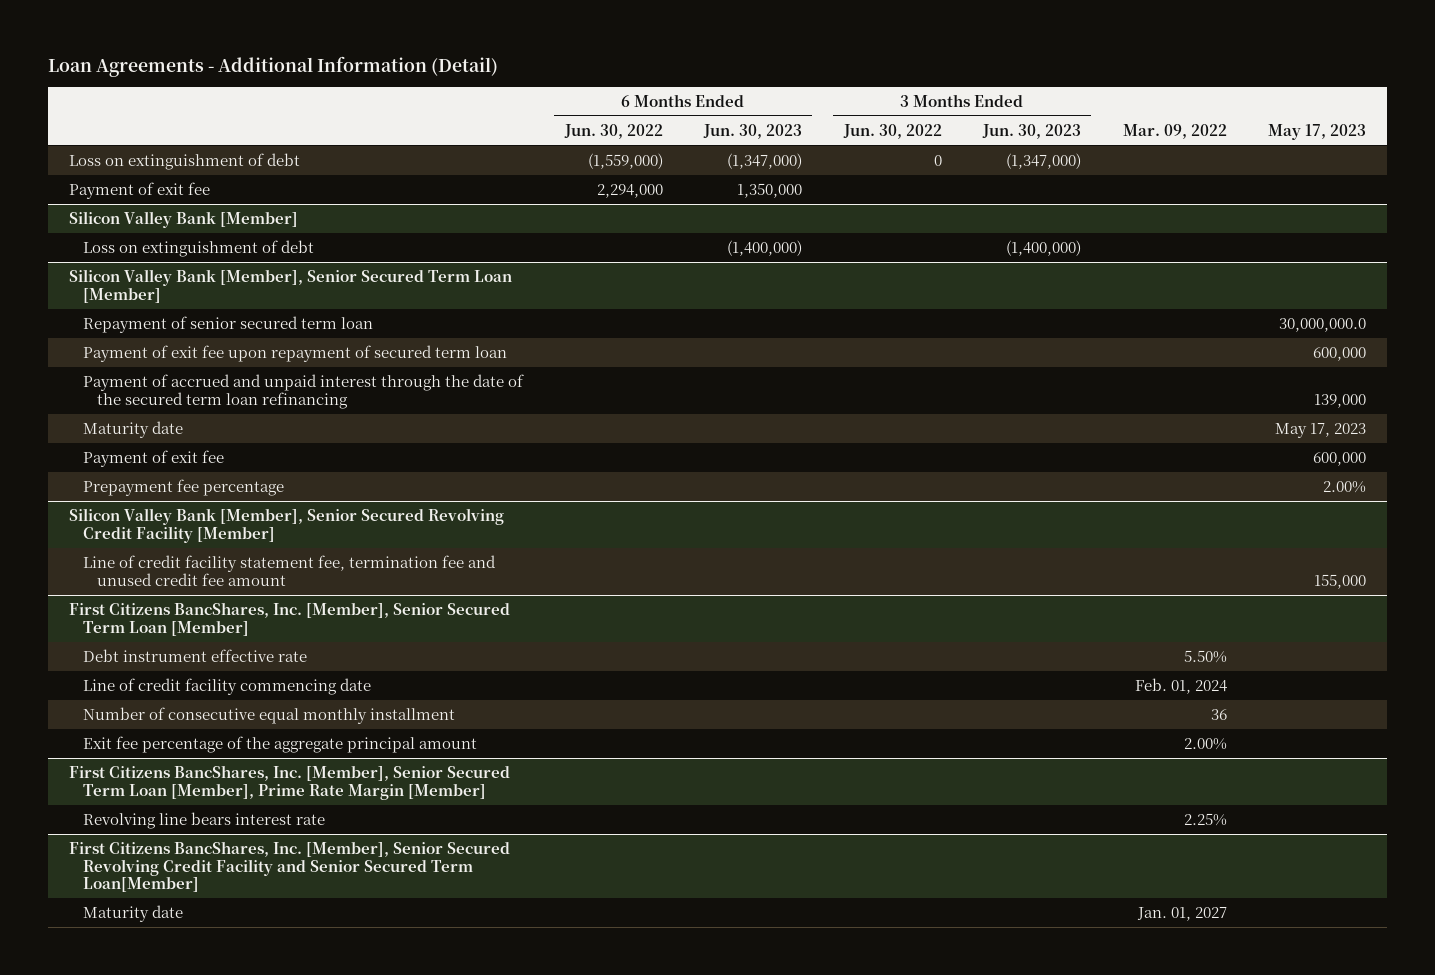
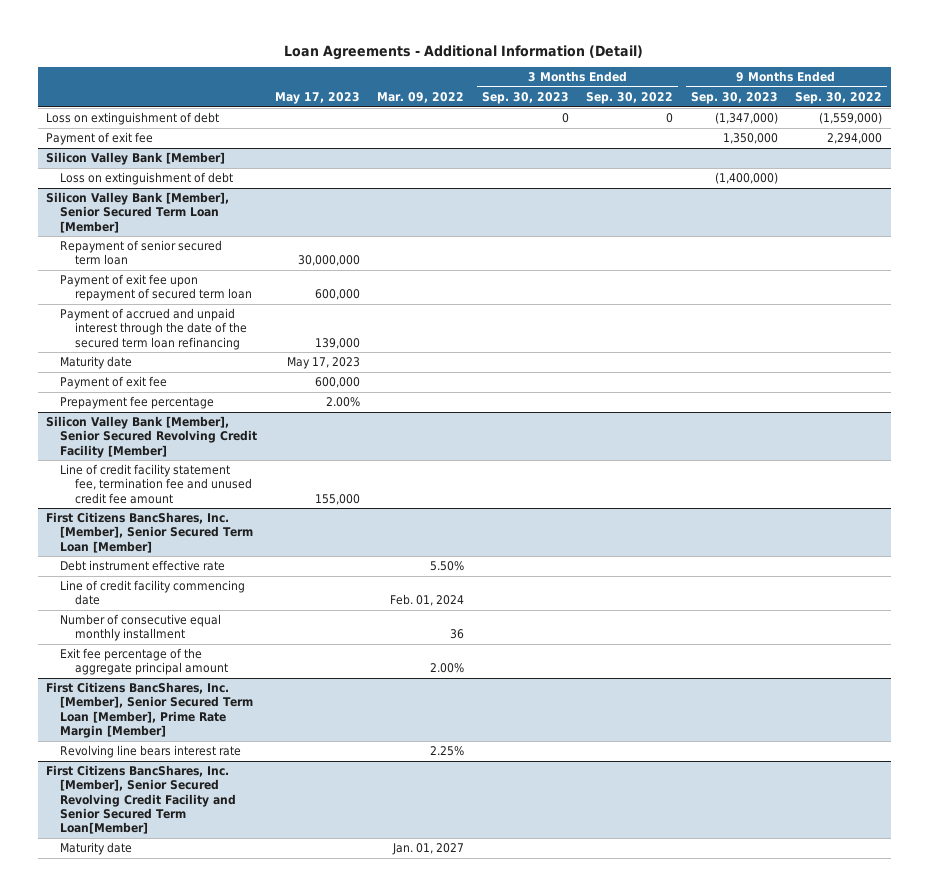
- | 6 Months Ended Jun. 30, 2022 | 6 Months Ended Jun. 30, 2023 | 3 Months Ended Jun. 30, 2022 | 3 Months Ended Jun. 30, 2023 | Mar. 09, 2022 | May 17, 2023
+ | May 17, 2023 | Mar. 09, 2022 | 3 Months Ended Sep. 30, 2023 | 3 Months Ended Sep. 30, 2022 | 9 Months Ended Sep. 30, 2023 | 9 Months Ended Sep. 30, 2022
@ Silicon Valley Bank [Member], Senior Secured Term Loan [Member]
- Repayment of senior secured term loan | | | | | | 30,000,000.0
+ Repayment of senior secured term loan | 30,000,000 | | | | |

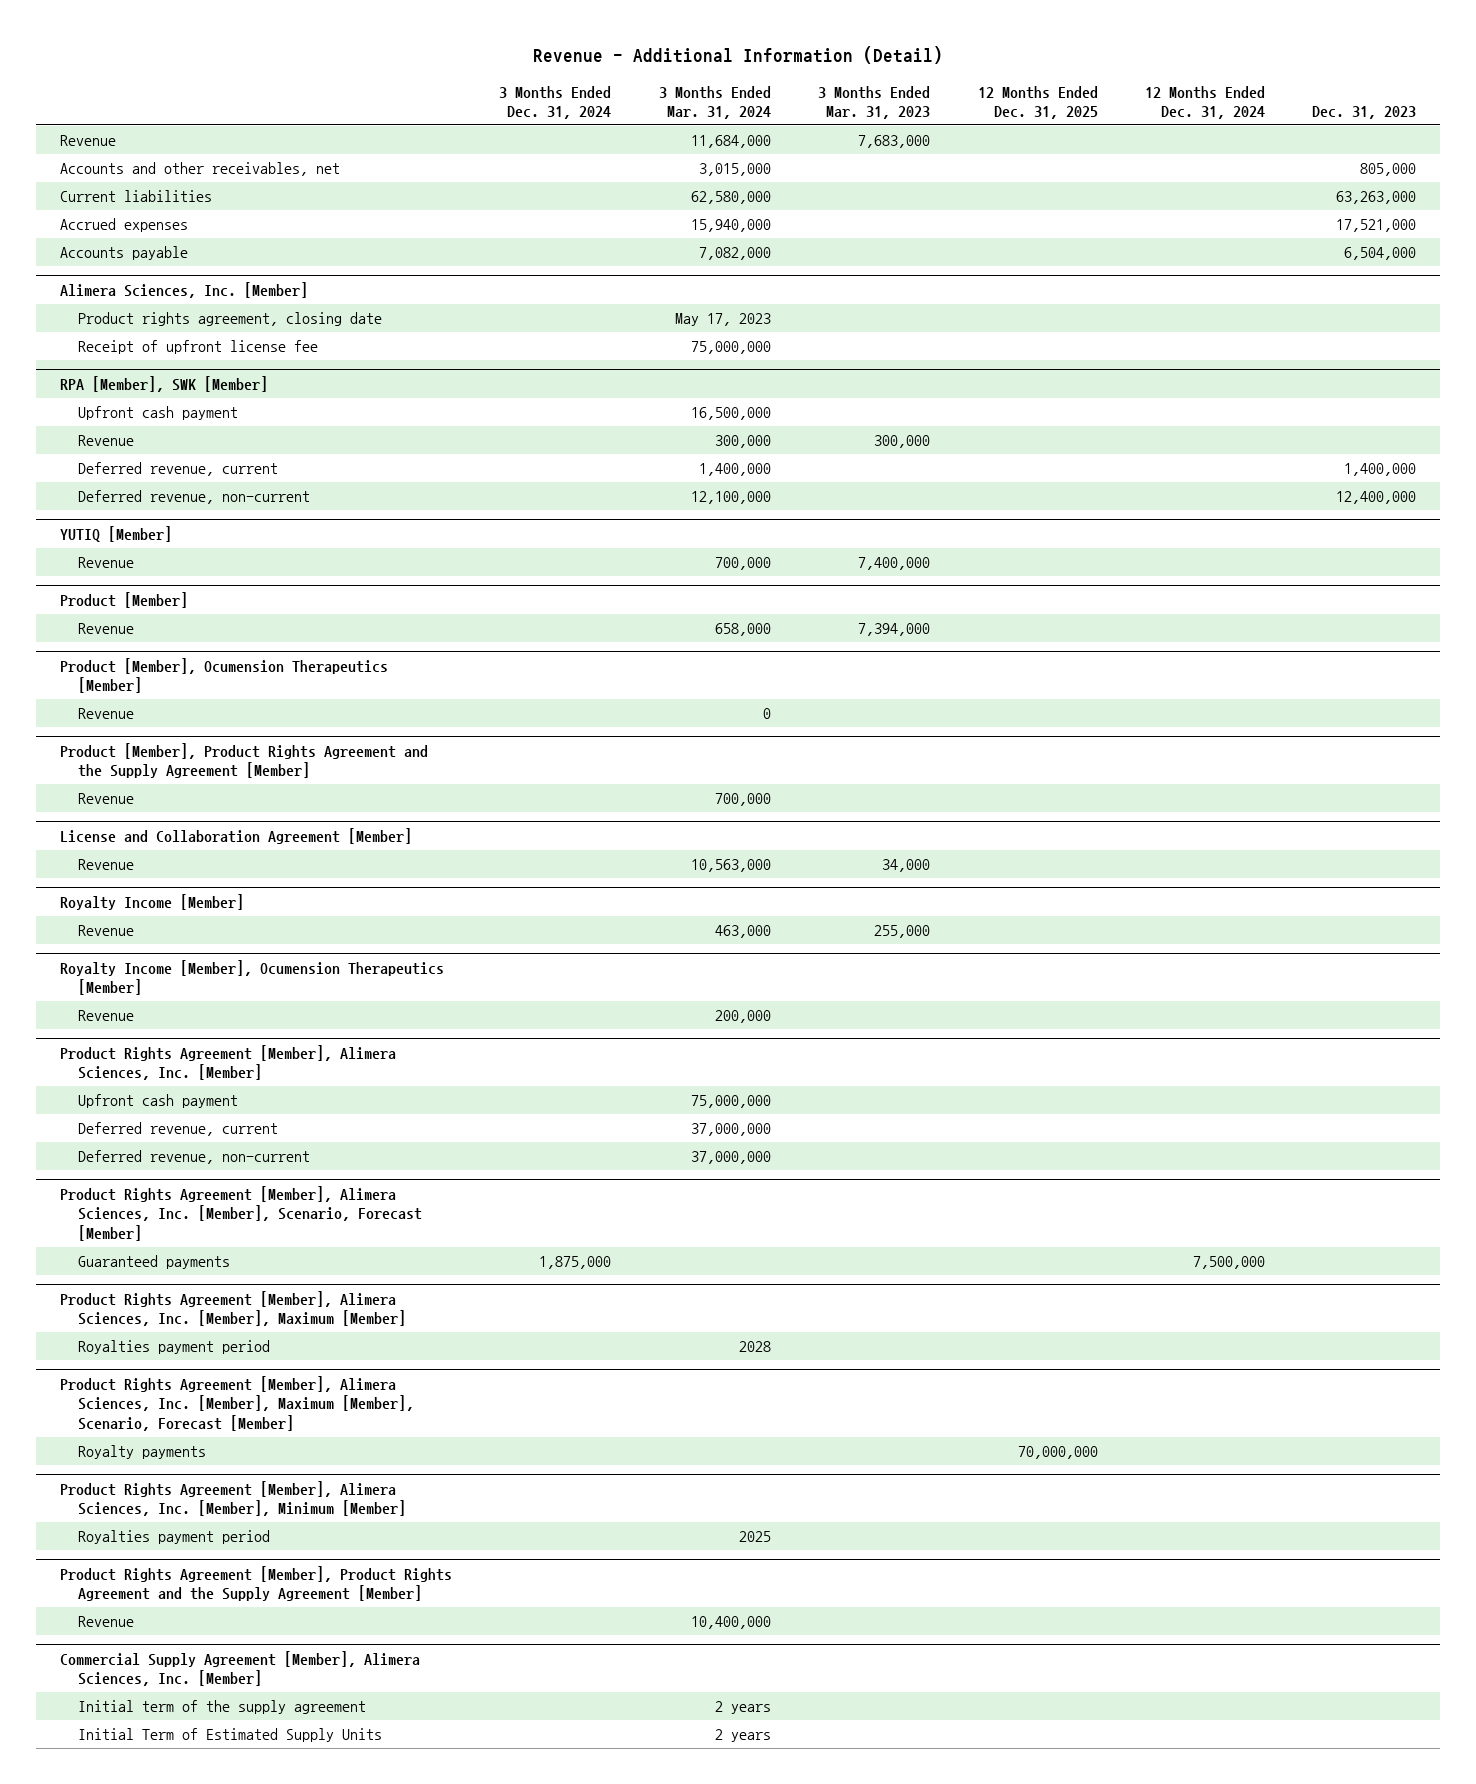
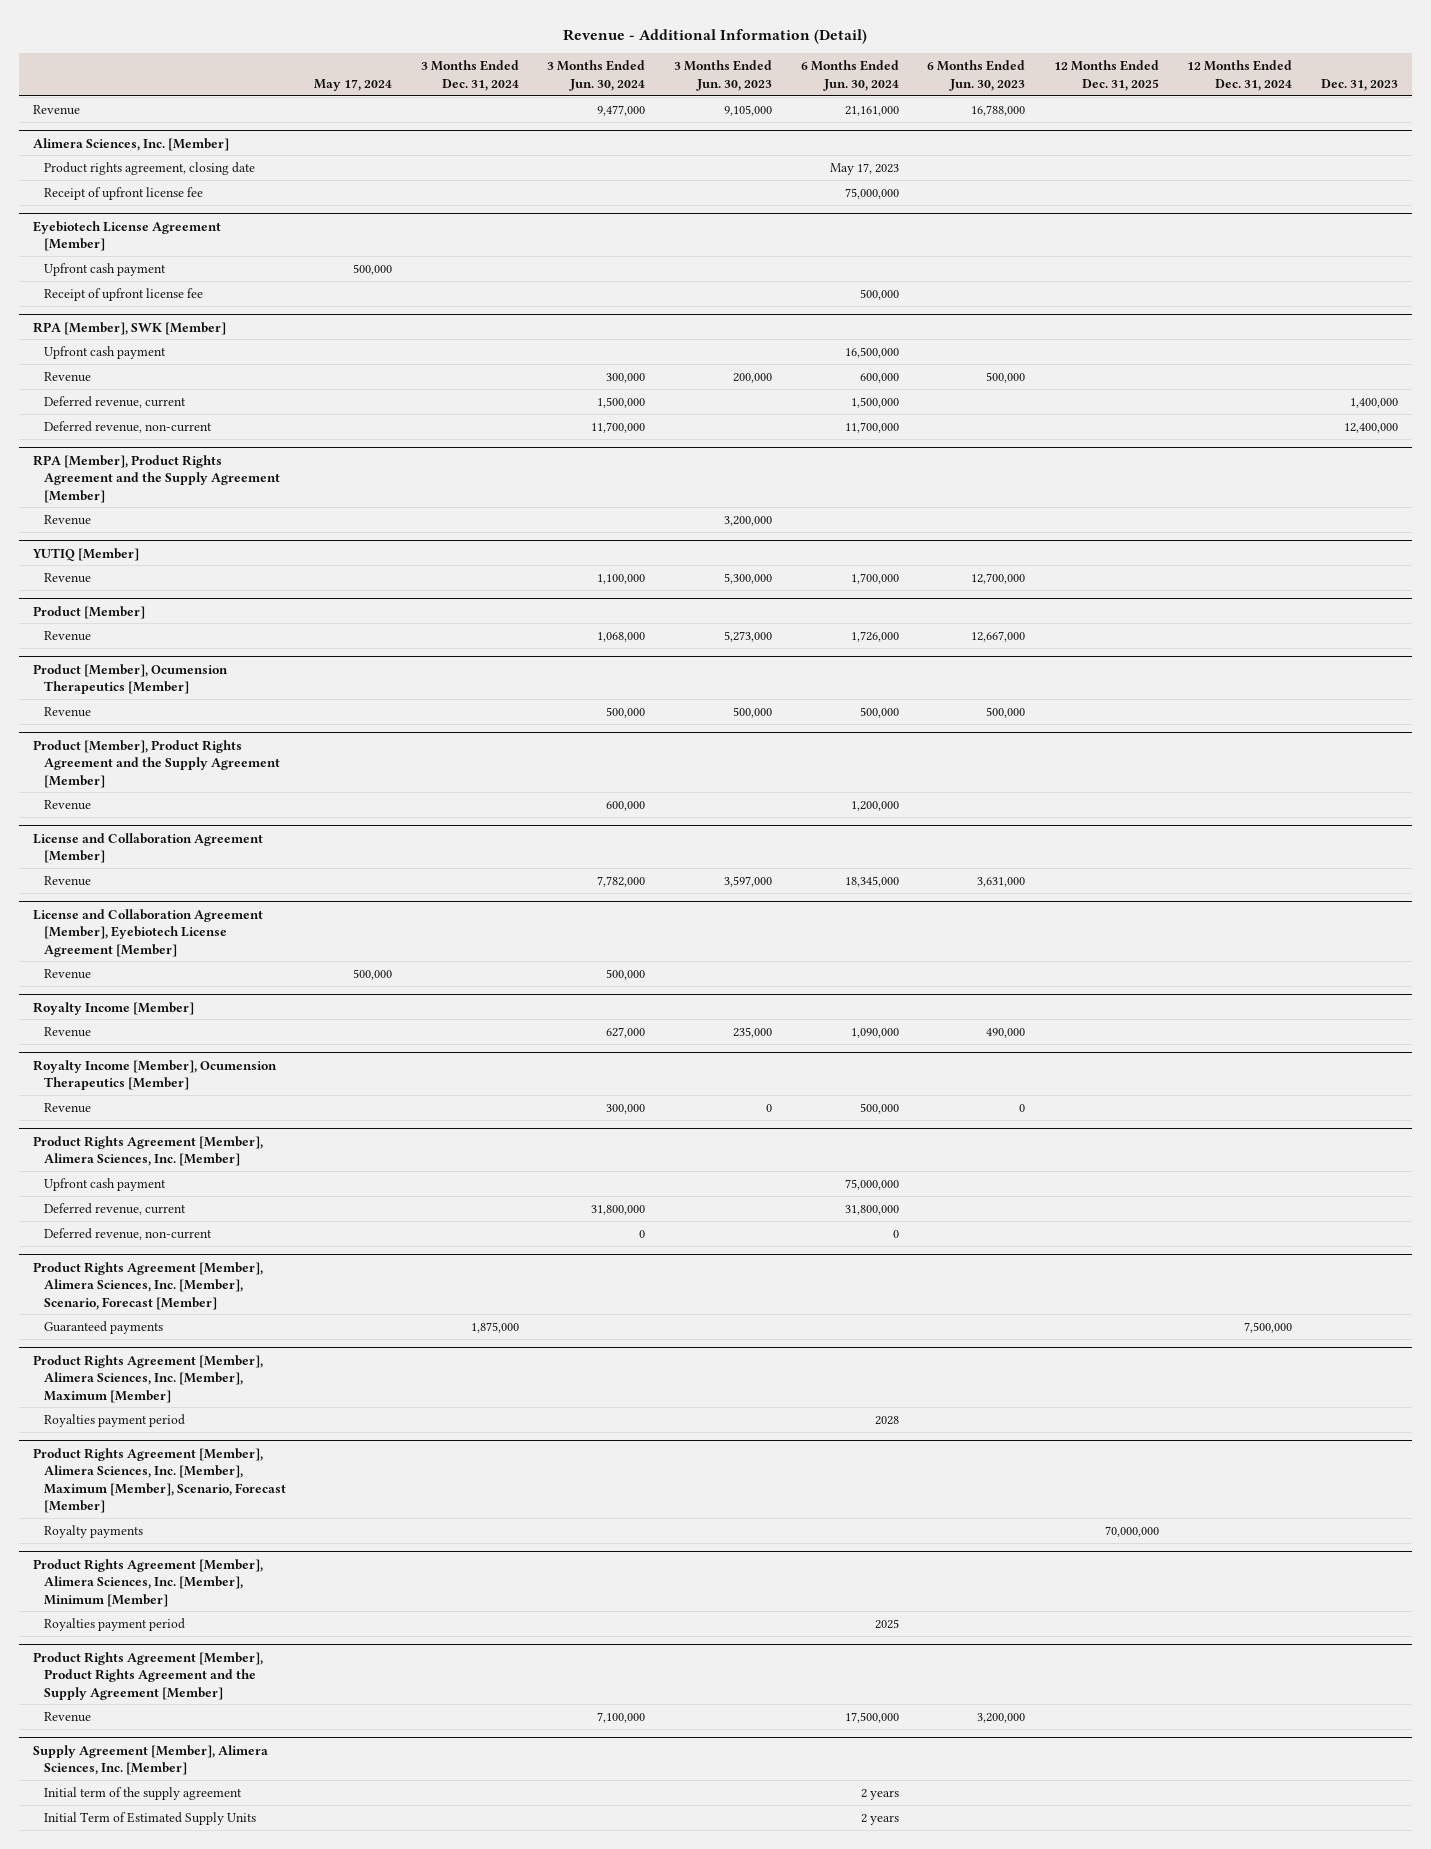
- | 3 Months Ended Dec. 31, 2024 | 3 Months Ended Mar. 31, 2024 | 3 Months Ended Mar. 31, 2023 | 12 Months Ended Dec. 31, 2025 | 12 Months Ended Dec. 31, 2024 | Dec. 31, 2023
+ | May 17, 2024 | 3 Months Ended Dec. 31, 2024 | 3 Months Ended Jun. 30, 2024 | 3 Months Ended Jun. 30, 2023 | 6 Months Ended Jun. 30, 2024 | 6 Months Ended Jun. 30, 2023 | 12 Months Ended Dec. 31, 2025 | 12 Months Ended Dec. 31, 2024 | Dec. 31, 2023
- Accounts and other receivables, net | | 3,015,000 | | | | 805,000
- Current liabilities | | 62,580,000 | | | | 63,263,000
- Accrued expenses | | 15,940,000 | | | | 17,521,000
- Accounts payable | | 7,082,000 | | | | 6,504,000
+ Eyebiotech License Agreement [Member]
+ Upfront cash payment | 500,000 | | | | | | | |
+ Receipt of upfront license fee | | | | | 500,000 | | | |
+ RPA [Member], Product Rights Agreement and the Supply Agreement [Member]
+ Revenue | | | | 3,200,000 | | | | |
+ License and Collaboration Agreement [Member], Eyebiotech License Agreement [Member]
+ Revenue | 500,000 | | 500,000 | | | | | |
- Commercial Supply Agreement [Member], Alimera Sciences, Inc. [Member]
+ Supply Agreement [Member], Alimera Sciences, Inc. [Member]

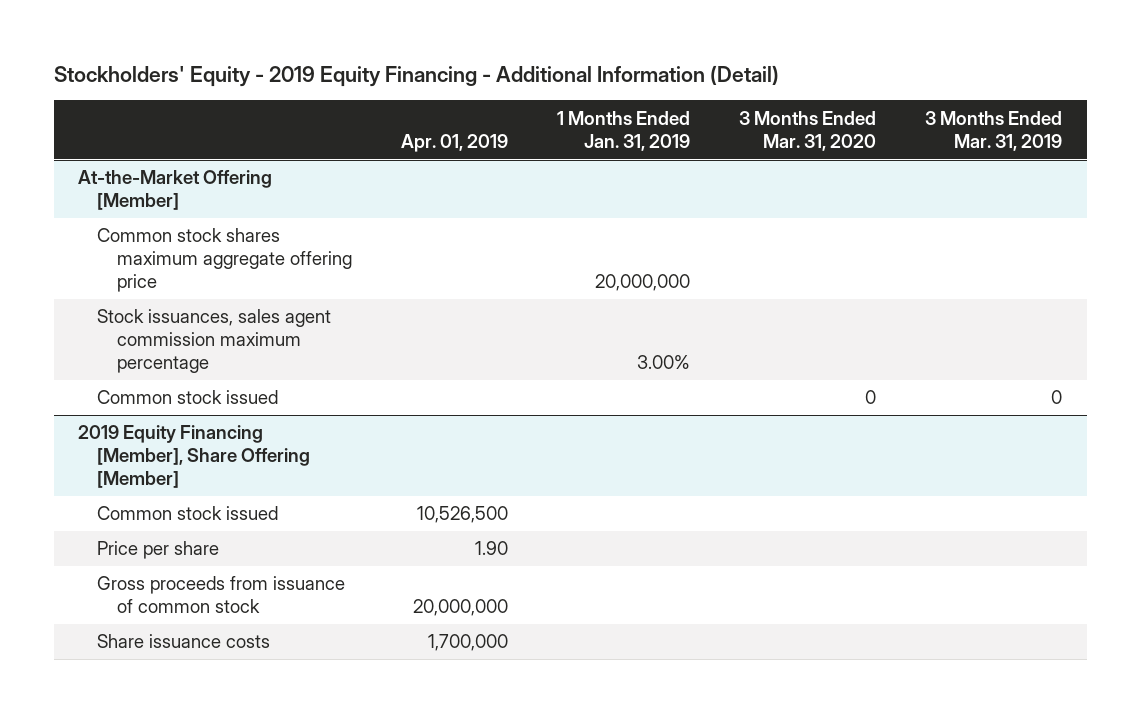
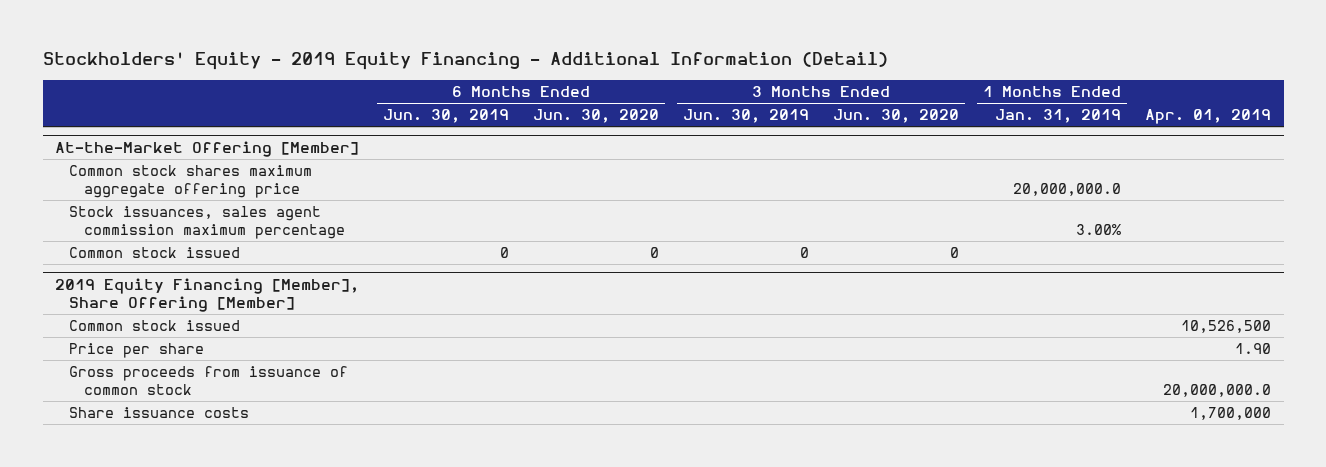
- | Apr. 01, 2019 | 1 Months Ended Jan. 31, 2019 | 3 Months Ended Mar. 31, 2020 | 3 Months Ended Mar. 31, 2019
+ | 6 Months Ended Jun. 30, 2019 | 6 Months Ended Jun. 30, 2020 | 3 Months Ended Jun. 30, 2019 | 3 Months Ended Jun. 30, 2020 | 1 Months Ended Jan. 31, 2019 | Apr. 01, 2019
@ At-the-Market Offering [Member]
- Common stock shares maximum aggregate offering price | | 20,000,000 | |
+ Common stock shares maximum aggregate offering price | | | | | 20,000,000.0 |
@ 2019 Equity Financing [Member], Share Offering [Member]
- Gross proceeds from issuance of common stock | 20,000,000 | | |
+ Gross proceeds from issuance of common stock | | | | | | 20,000,000.0

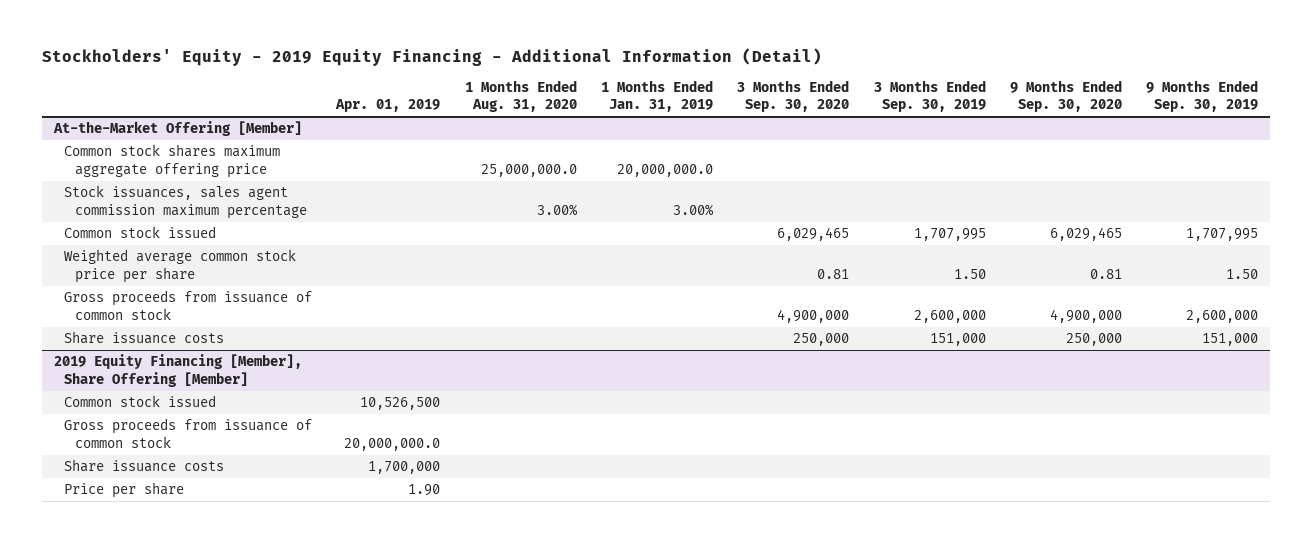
- | 6 Months Ended Jun. 30, 2019 | 6 Months Ended Jun. 30, 2020 | 3 Months Ended Jun. 30, 2019 | 3 Months Ended Jun. 30, 2020 | 1 Months Ended Jan. 31, 2019 | Apr. 01, 2019
+ | Apr. 01, 2019 | 1 Months Ended Aug. 31, 2020 | 1 Months Ended Jan. 31, 2019 | 3 Months Ended Sep. 30, 2020 | 3 Months Ended Sep. 30, 2019 | 9 Months Ended Sep. 30, 2020 | 9 Months Ended Sep. 30, 2019
@ At-the-Market Offering [Member]
+ Weighted average common stock price per share | | | | 0.81 | 1.50 | 0.81 | 1.50
+ Gross proceeds from issuance of common stock | | | | 4,900,000 | 2,600,000 | 4,900,000 | 2,600,000
+ Share issuance costs | | | | 250,000 | 151,000 | 250,000 | 151,000
@ 2019 Equity Financing [Member], Share Offering [Member]
moved down: Price per share | 1.90 | | | | | |

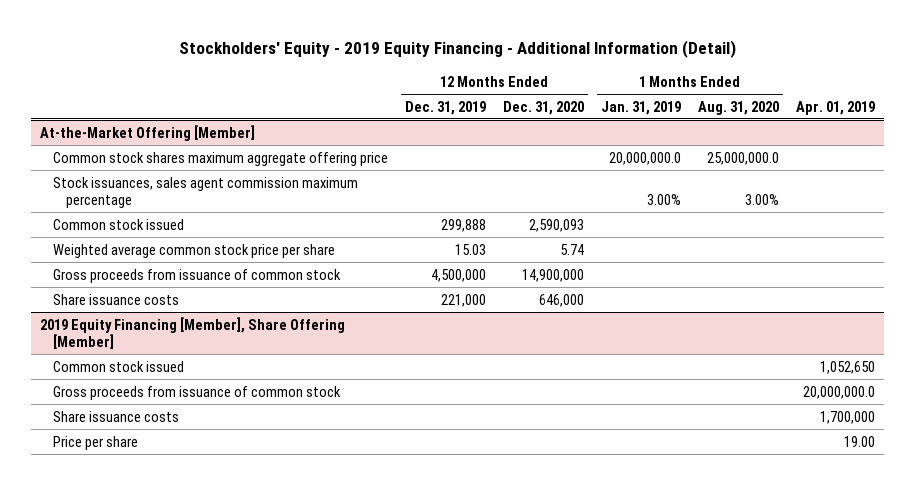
- | Apr. 01, 2019 | 1 Months Ended Aug. 31, 2020 | 1 Months Ended Jan. 31, 2019 | 3 Months Ended Sep. 30, 2020 | 3 Months Ended Sep. 30, 2019 | 9 Months Ended Sep. 30, 2020 | 9 Months Ended Sep. 30, 2019
+ | 12 Months Ended Dec. 31, 2019 | 12 Months Ended Dec. 31, 2020 | 1 Months Ended Jan. 31, 2019 | 1 Months Ended Aug. 31, 2020 | Apr. 01, 2019
@ 2019 Equity Financing [Member], Share Offering [Member]
- Common stock issued | 10,526,500 | | | | | |
+ Common stock issued | | | | | 1,052,650
- Price per share | 1.90 | | | | | |
+ Price per share | | | | | 19.00

